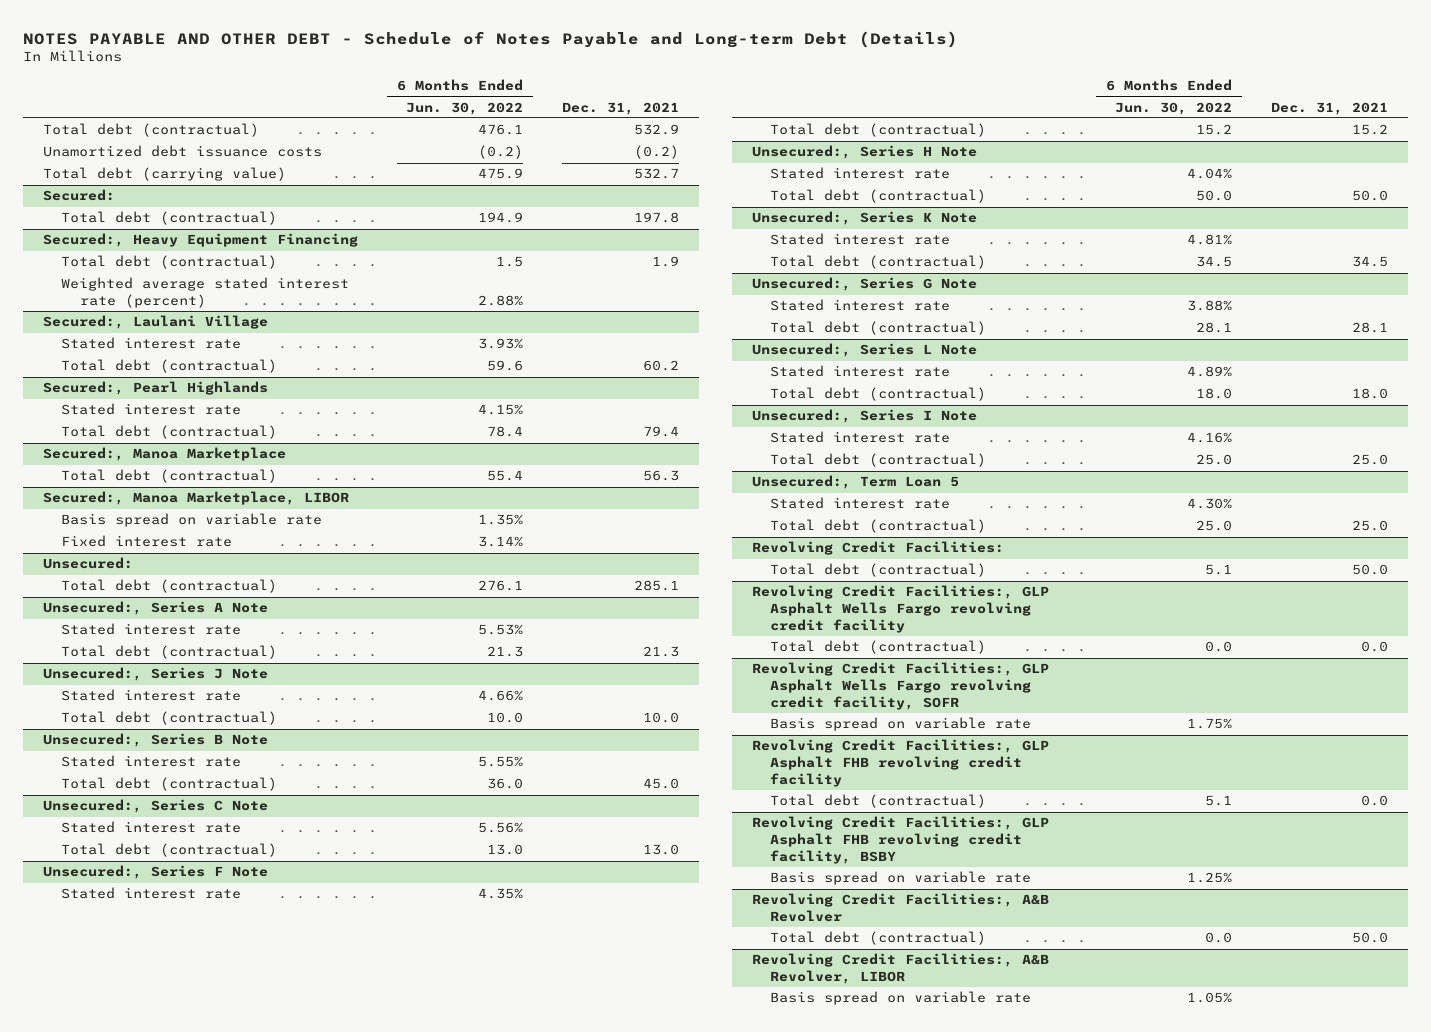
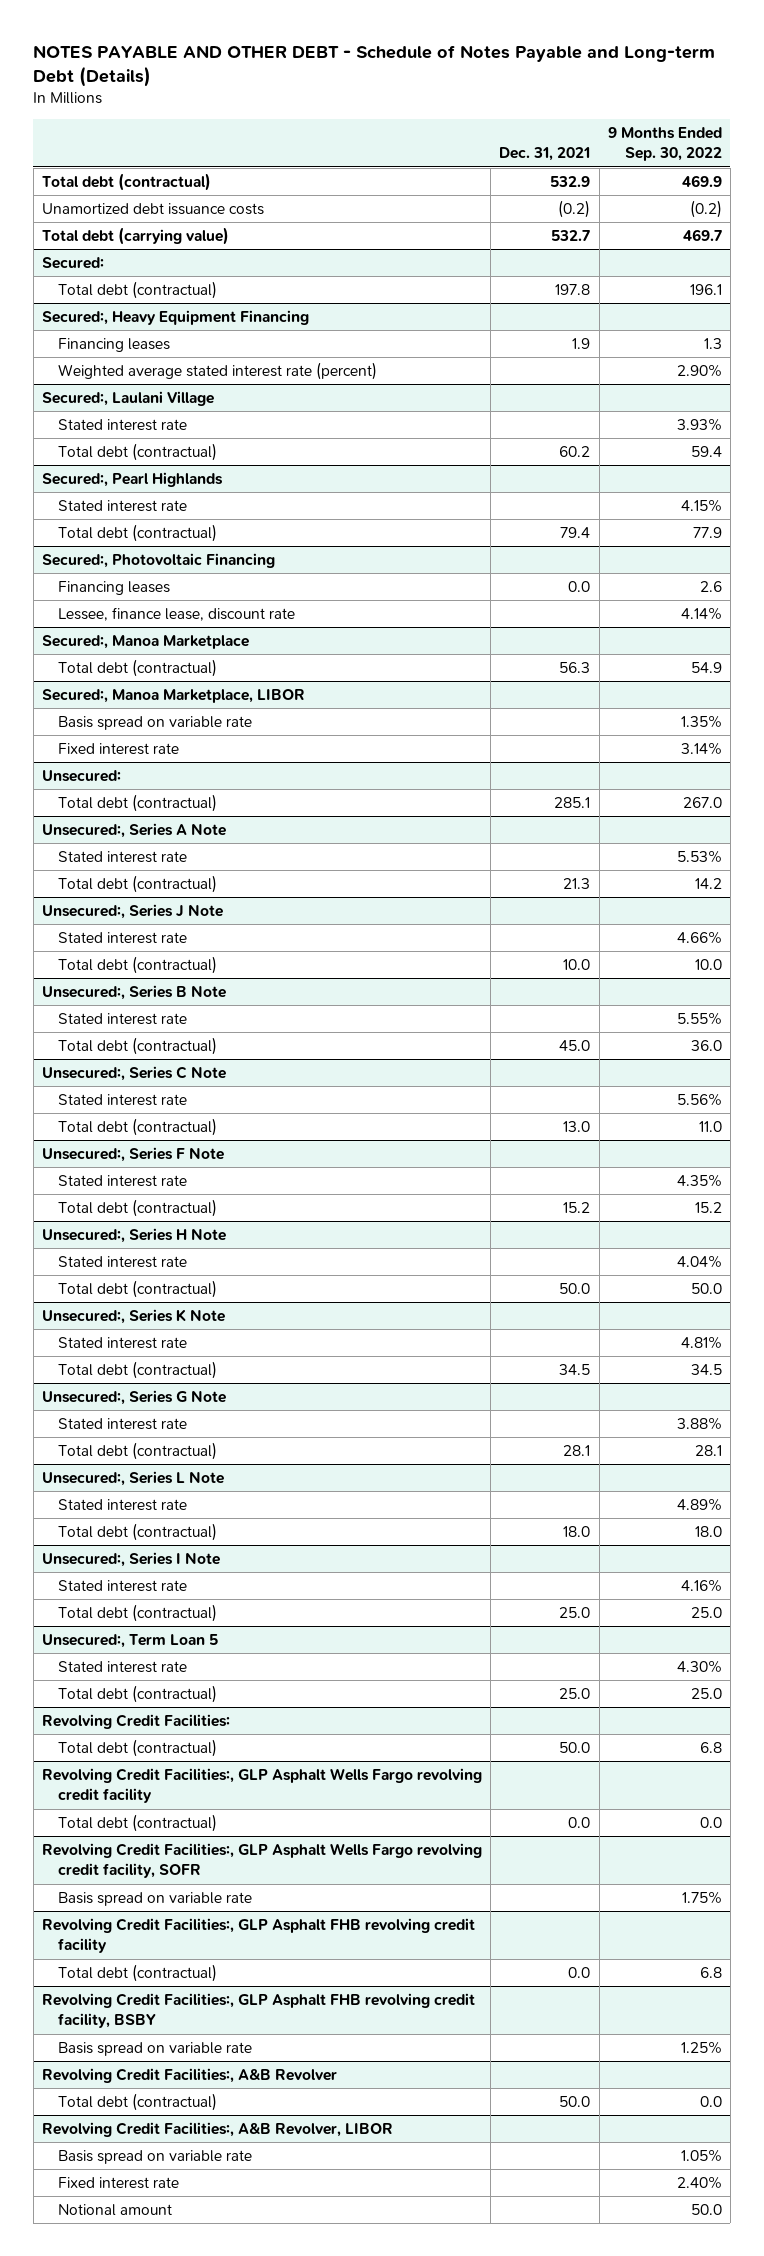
- | 6 Months Ended Jun. 30, 2022 | Dec. 31, 2021
+ | Dec. 31, 2021 | 9 Months Ended Sep. 30, 2022
@ Secured:, Heavy Equipment Financing
- Total debt (contractual) | 1.5 | 1.9
+ Financing leases | 1.9 | 1.3
+ Secured:, Photovoltaic Financing
+ Financing leases | 0.0 | 2.6
+ Lessee, finance lease, discount rate | | 4.14%
@ Revolving Credit Facilities:, A&B Revolver, LIBOR
+ Fixed interest rate | | 2.40%
+ Notional amount | | 50.0

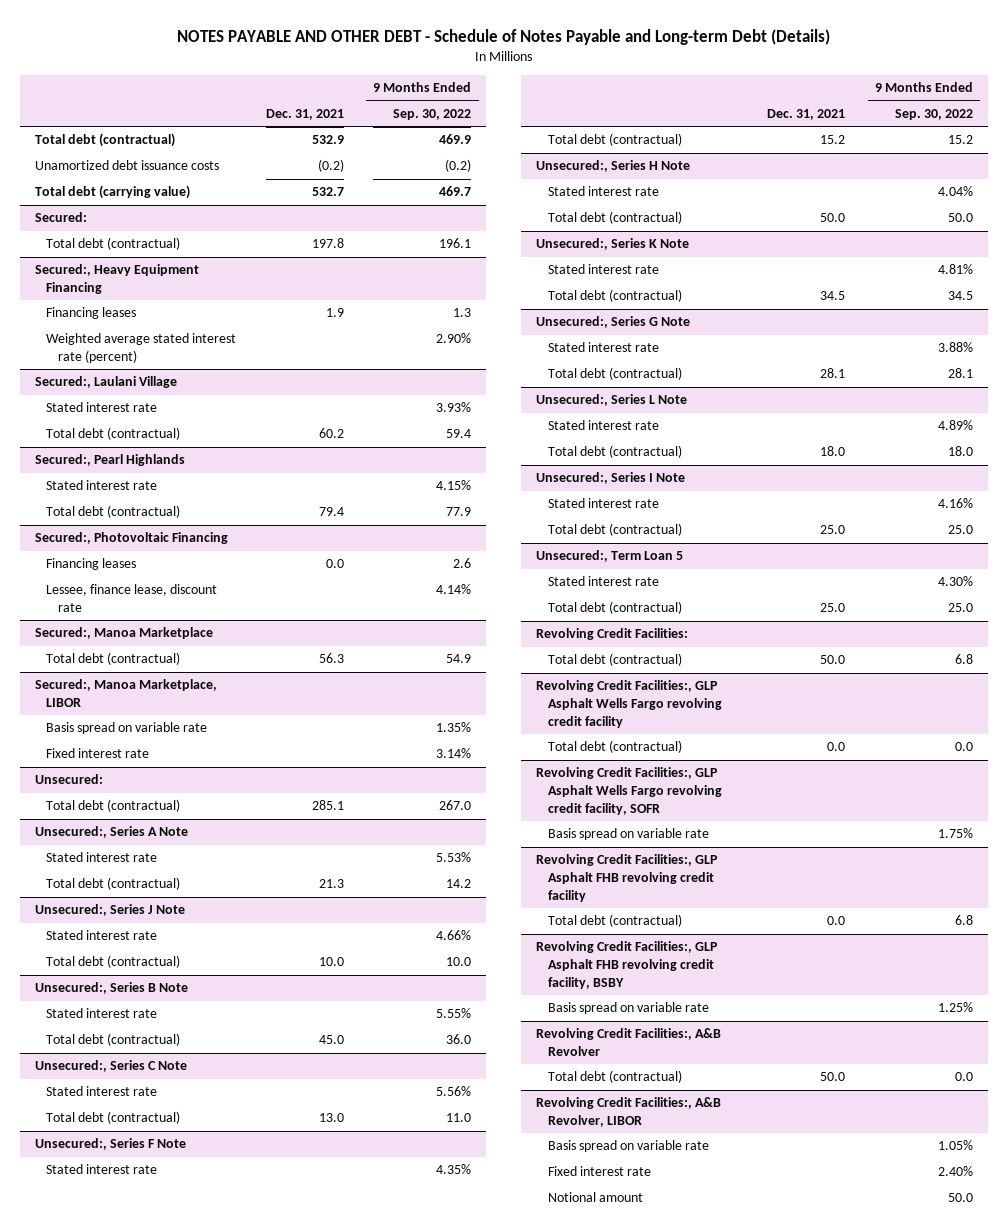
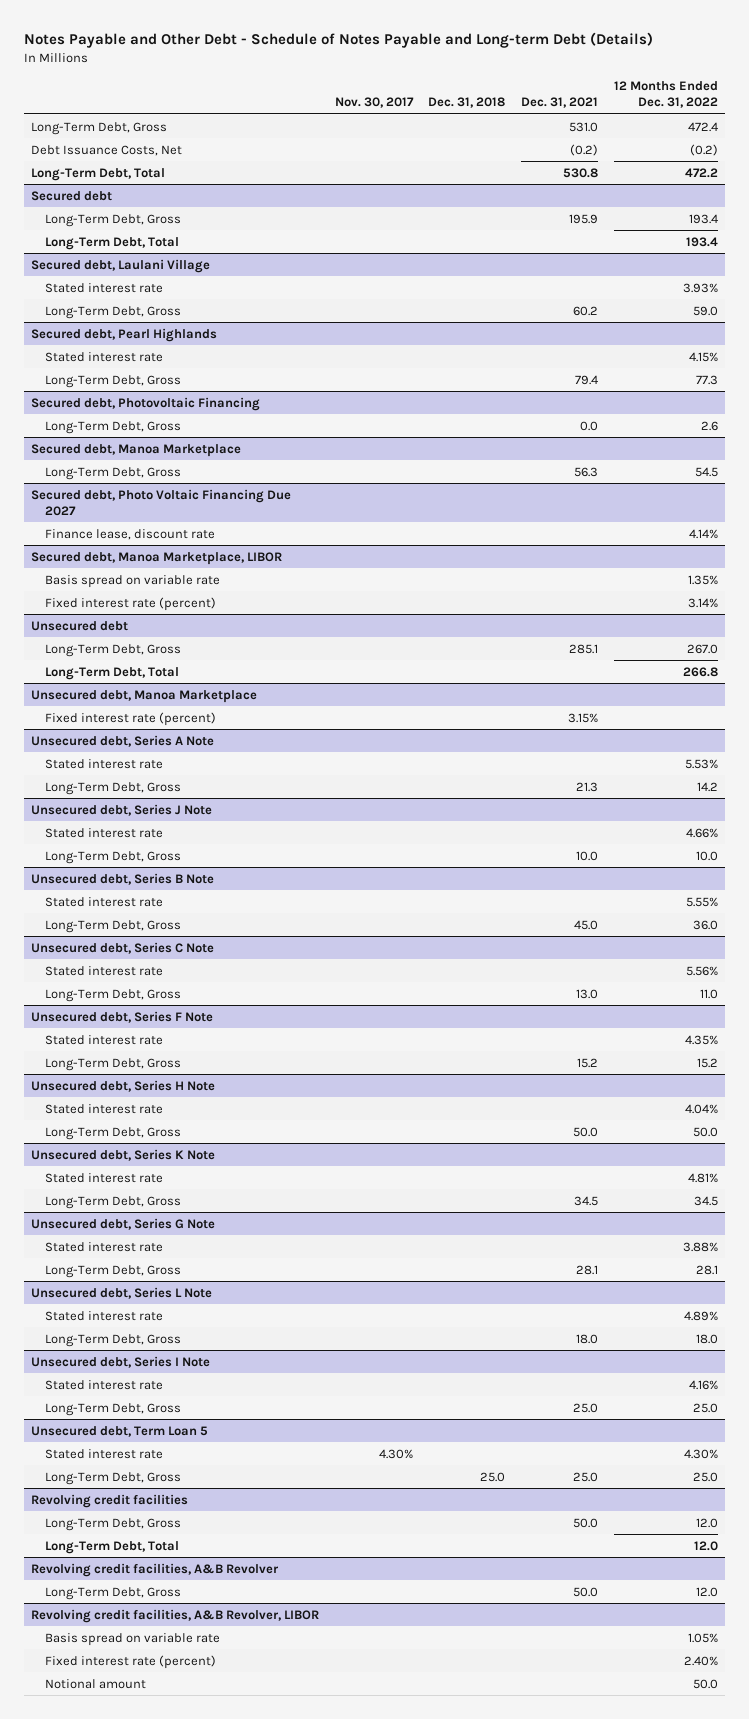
- NOTES PAYABLE AND OTHER DEBT - Schedule of Notes Payable and Long-term Debt (Details)
+ Notes Payable and Other Debt - Schedule of Notes Payable and Long-term Debt (Details)
- | Dec. 31, 2021 | 9 Months Ended Sep. 30, 2022
+ | Nov. 30, 2017 | Dec. 31, 2018 | Dec. 31, 2021 | 12 Months Ended Dec. 31, 2022
- Total debt (contractual) | 532.9 | 469.9
- Unamortized debt issuance costs | (0.2) | (0.2)
- Total debt (carrying value) | 532.7 | 469.7
- Secured:
- Total debt (contractual) | 197.8 | 196.1
- Secured:, Heavy Equipment Financing
- Financing leases | 1.9 | 1.3
- Weighted average stated interest rate (percent) | | 2.90%
- Secured:, Laulani Village
+ Long-Term Debt, Gross | | | 531.0 | 472.4
+ Debt Issuance Costs, Net | | | (0.2) | (0.2)
+ Long-Term Debt, Total | | | 530.8 | 472.2
+ Secured debt
+ Long-Term Debt, Gross | | | 195.9 | 193.4
+ Long-Term Debt, Total | | | | 193.4
+ Secured debt, Laulani Village
- Total debt (contractual) | 60.2 | 59.4
- Secured:, Pearl Highlands
+ Long-Term Debt, Gross | | | 60.2 | 59.0
+ Secured debt, Pearl Highlands
- Total debt (contractual) | 79.4 | 77.9
- Secured:, Photovoltaic Financing
- Financing leases | 0.0 | 2.6
- Lessee, finance lease, discount rate | | 4.14%
- Secured:, Manoa Marketplace
- Total debt (contractual) | 56.3 | 54.9
- Secured:, Manoa Marketplace, LIBOR
+ Long-Term Debt, Gross | | | 79.4 | 77.3
+ Secured debt, Photovoltaic Financing
+ Long-Term Debt, Gross | | | 0.0 | 2.6
+ Secured debt, Manoa Marketplace
+ Long-Term Debt, Gross | | | 56.3 | 54.5
+ Secured debt, Photo Voltaic Financing Due 2027
+ Finance lease, discount rate | | | | 4.14%
+ Secured debt, Manoa Marketplace, LIBOR
- Fixed interest rate | | 3.14%
- Unsecured:
- Total debt (contractual) | 285.1 | 267.0
- Unsecured:, Series A Note
+ Fixed interest rate (percent) | | | | 3.14%
+ Unsecured debt
+ Long-Term Debt, Gross | | | 285.1 | 267.0
+ Long-Term Debt, Total | | | | 266.8
+ Unsecured debt, Manoa Marketplace
+ Fixed interest rate (percent) | | | 3.15% |
+ Unsecured debt, Series A Note
- Total debt (contractual) | 21.3 | 14.2
- Unsecured:, Series J Note
+ Long-Term Debt, Gross | | | 21.3 | 14.2
+ Unsecured debt, Series J Note
- Total debt (contractual) | 10.0 | 10.0
- Unsecured:, Series B Note
+ Long-Term Debt, Gross | | | 10.0 | 10.0
+ Unsecured debt, Series B Note
- Total debt (contractual) | 45.0 | 36.0
- Unsecured:, Series C Note
+ Long-Term Debt, Gross | | | 45.0 | 36.0
+ Unsecured debt, Series C Note
- Total debt (contractual) | 13.0 | 11.0
- Unsecured:, Series F Note
+ Long-Term Debt, Gross | | | 13.0 | 11.0
+ Unsecured debt, Series F Note
- Total debt (contractual) | 15.2 | 15.2
- Unsecured:, Series H Note
+ Long-Term Debt, Gross | | | 15.2 | 15.2
+ Unsecured debt, Series H Note
- Total debt (contractual) | 50.0 | 50.0
- Unsecured:, Series K Note
+ Long-Term Debt, Gross | | | 50.0 | 50.0
+ Unsecured debt, Series K Note
- Total debt (contractual) | 34.5 | 34.5
- Unsecured:, Series G Note
+ Long-Term Debt, Gross | | | 34.5 | 34.5
+ Unsecured debt, Series G Note
- Total debt (contractual) | 28.1 | 28.1
- Unsecured:, Series L Note
+ Long-Term Debt, Gross | | | 28.1 | 28.1
+ Unsecured debt, Series L Note
- Total debt (contractual) | 18.0 | 18.0
- Unsecured:, Series I Note
+ Long-Term Debt, Gross | | | 18.0 | 18.0
+ Unsecured debt, Series I Note
- Total debt (contractual) | 25.0 | 25.0
- Unsecured:, Term Loan 5
+ Long-Term Debt, Gross | | | 25.0 | 25.0
+ Unsecured debt, Term Loan 5
- Total debt (contractual) | 25.0 | 25.0
- Revolving Credit Facilities:
- Total debt (contractual) | 50.0 | 6.8
- Revolving Credit Facilities:, GLP Asphalt Wells Fargo revolving credit facility
- Total debt (contractual) | 0.0 | 0.0
- Revolving Credit Facilities:, GLP Asphalt Wells Fargo revolving credit facility, SOFR
- Basis spread on variable rate | | 1.75%
- Revolving Credit Facilities:, GLP Asphalt FHB revolving credit facility
- Total debt (contractual) | 0.0 | 6.8
- Revolving Credit Facilities:, GLP Asphalt FHB revolving credit facility, BSBY
- Basis spread on variable rate | | 1.25%
- Revolving Credit Facilities:, A&B Revolver
- Total debt (contractual) | 50.0 | 0.0
- Revolving Credit Facilities:, A&B Revolver, LIBOR
+ Long-Term Debt, Gross | | 25.0 | 25.0 | 25.0
+ Revolving credit facilities
+ Long-Term Debt, Gross | | | 50.0 | 12.0
+ Long-Term Debt, Total | | | | 12.0
+ Revolving credit facilities, A&B Revolver
+ Long-Term Debt, Gross | | | 50.0 | 12.0
+ Revolving credit facilities, A&B Revolver, LIBOR
- Fixed interest rate | | 2.40%
+ Fixed interest rate (percent) | | | | 2.40%

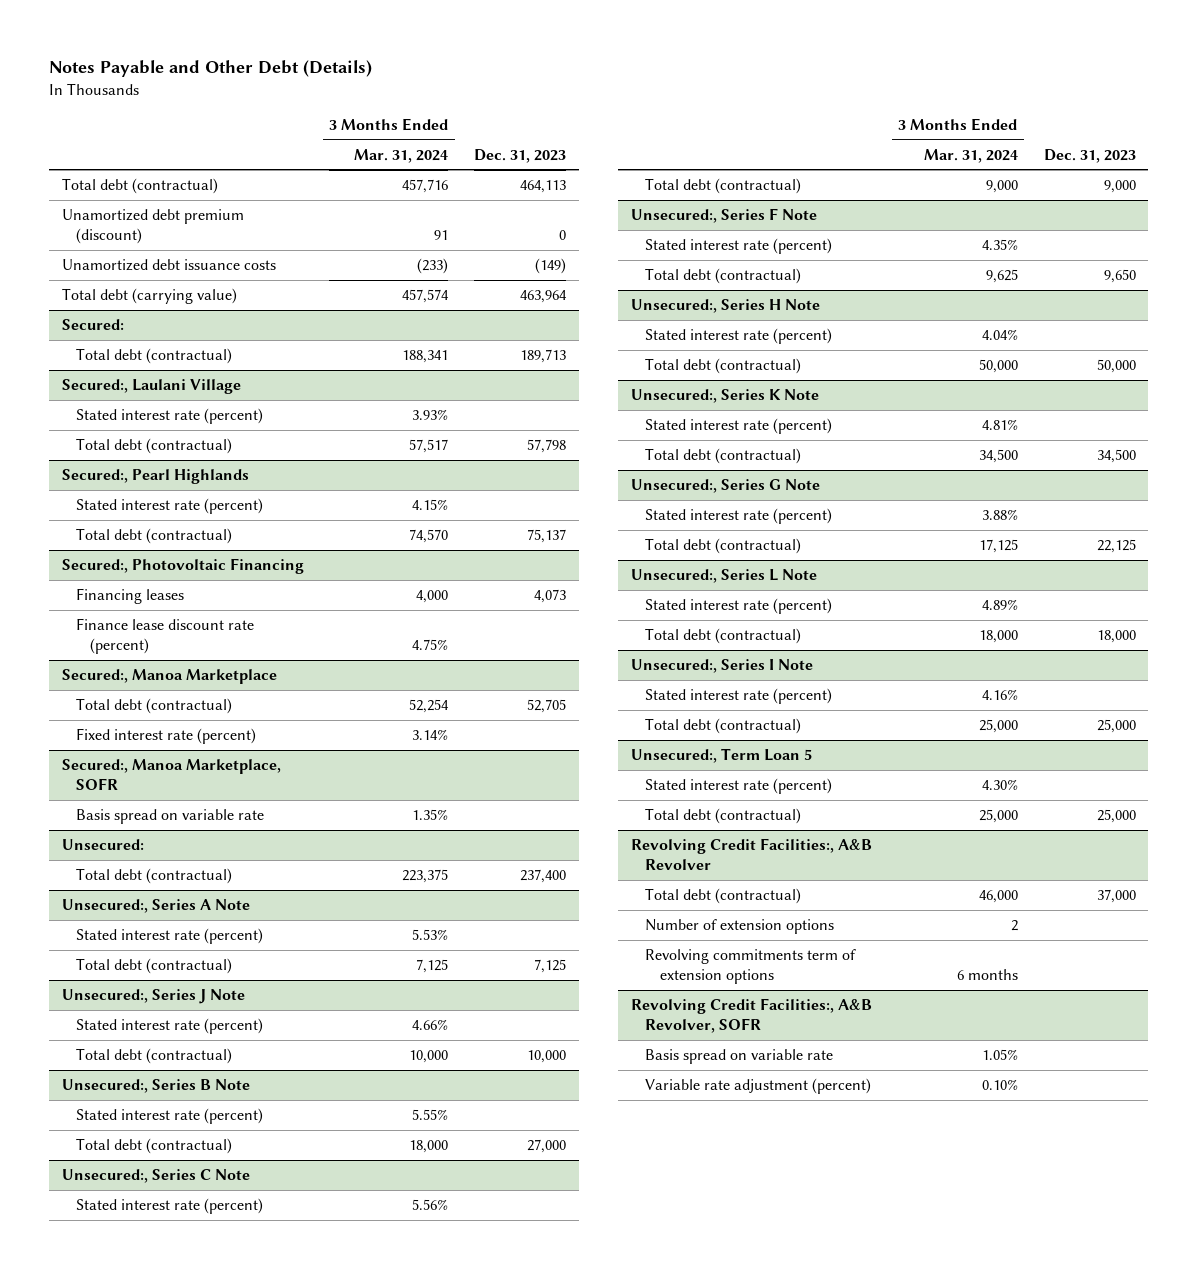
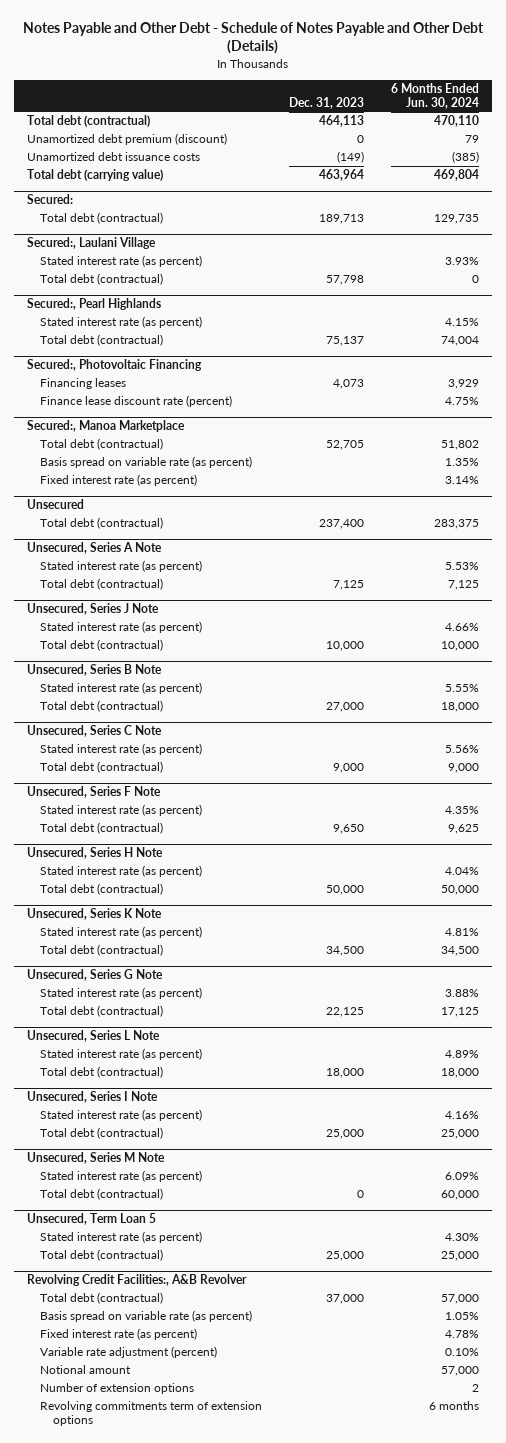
- Notes Payable and Other Debt (Details)
+ Notes Payable and Other Debt - Schedule of Notes Payable and Other Debt (Details)
- | 3 Months Ended Mar. 31, 2024 | Dec. 31, 2023
+ | Dec. 31, 2023 | 6 Months Ended Jun. 30, 2024
@ Secured:, Laulani Village
- Stated interest rate (percent) | 3.93% |
+ Stated interest rate (as percent) | | 3.93%
@ Secured:, Pearl Highlands
- Stated interest rate (percent) | 4.15% |
+ Stated interest rate (as percent) | | 4.15%
@ Secured:, Manoa Marketplace
- Fixed interest rate (percent) | 3.14% |
- Secured:, Manoa Marketplace, SOFR
- Basis spread on variable rate | 1.35% |
- Unsecured:
@ Secured:, Manoa Marketplace
+ Basis spread on variable rate (as percent) | | 1.35%
+ Fixed interest rate (as percent) | | 3.14%
+ Unsecured
- Unsecured:, Series A Note
- Stated interest rate (percent) | 5.53% |
+ Unsecured, Series A Note
+ Stated interest rate (as percent) | | 5.53%
- Unsecured:, Series J Note
- Stated interest rate (percent) | 4.66% |
+ Unsecured, Series J Note
+ Stated interest rate (as percent) | | 4.66%
- Unsecured:, Series B Note
- Stated interest rate (percent) | 5.55% |
+ Unsecured, Series B Note
+ Stated interest rate (as percent) | | 5.55%
- Unsecured:, Series C Note
- Stated interest rate (percent) | 5.56% |
+ Unsecured, Series C Note
+ Stated interest rate (as percent) | | 5.56%
- Unsecured:, Series F Note
- Stated interest rate (percent) | 4.35% |
+ Unsecured, Series F Note
+ Stated interest rate (as percent) | | 4.35%
- Unsecured:, Series H Note
- Stated interest rate (percent) | 4.04% |
+ Unsecured, Series H Note
+ Stated interest rate (as percent) | | 4.04%
- Unsecured:, Series K Note
- Stated interest rate (percent) | 4.81% |
+ Unsecured, Series K Note
+ Stated interest rate (as percent) | | 4.81%
- Unsecured:, Series G Note
- Stated interest rate (percent) | 3.88% |
+ Unsecured, Series G Note
+ Stated interest rate (as percent) | | 3.88%
- Unsecured:, Series L Note
- Stated interest rate (percent) | 4.89% |
+ Unsecured, Series L Note
+ Stated interest rate (as percent) | | 4.89%
- Unsecured:, Series I Note
- Stated interest rate (percent) | 4.16% |
+ Unsecured, Series I Note
+ Stated interest rate (as percent) | | 4.16%
- Unsecured:, Term Loan 5
- Stated interest rate (percent) | 4.30% |
+ Unsecured, Series M Note
+ Stated interest rate (as percent) | | 6.09%
+ Total debt (contractual) | 0 | 60,000
+ Unsecured, Term Loan 5
+ Stated interest rate (as percent) | | 4.30%
@ Revolving Credit Facilities:, A&B Revolver
+ Basis spread on variable rate (as percent) | | 1.05%
+ Fixed interest rate (as percent) | | 4.78%
+ Variable rate adjustment (percent) | | 0.10%
+ Notional amount | | 57,000
- Revolving Credit Facilities:, A&B Revolver, SOFR
- Basis spread on variable rate | 1.05% |
- Variable rate adjustment (percent) | 0.10% |

